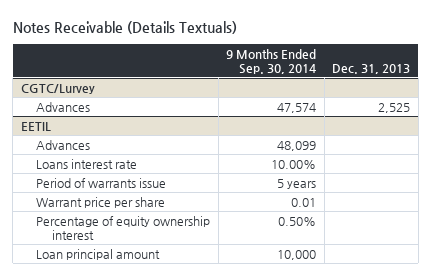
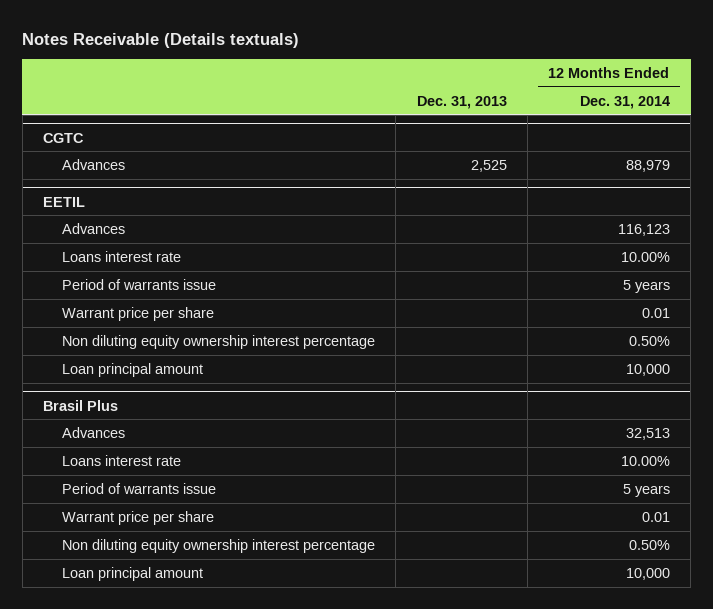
- Notes Receivable (Details Textuals)
+ Notes Receivable (Details textuals)
- | 9 Months Ended Sep. 30, 2014 | Dec. 31, 2013
+ | Dec. 31, 2013 | 12 Months Ended Dec. 31, 2014
- CGTC/Lurvey
+ CGTC
@ EETIL
- Percentage of equity ownership interest | 0.50% |
+ Non diluting equity ownership interest percentage | | 0.50%
+ Brasil Plus
+ Advances | | 32,513
+ Loans interest rate | | 10.00%
+ Period of warrants issue | | 5 years
+ Warrant price per share | | 0.01
+ Non diluting equity ownership interest percentage | | 0.50%
+ Loan principal amount | | 10,000

